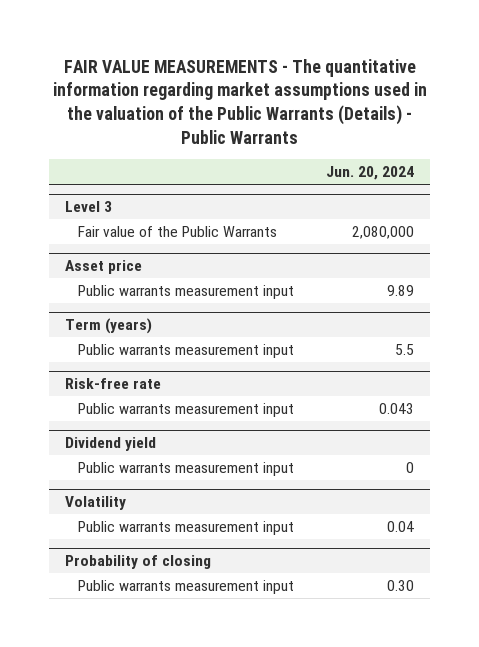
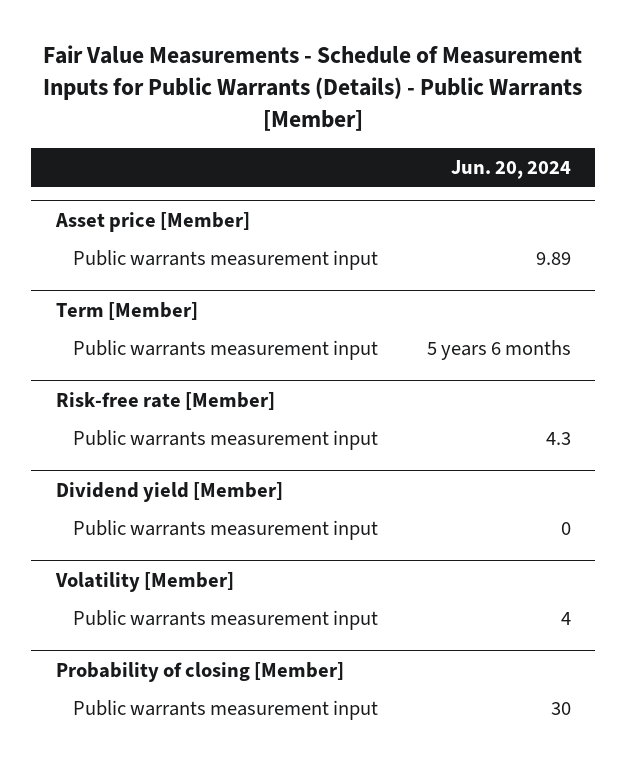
- FAIR VALUE MEASUREMENTS - The quantitative information regarding market assumptions used in the valuation of the Public Warrants (Details) - Public Warrants
+ Fair Value Measurements - Schedule of Measurement Inputs for Public Warrants (Details) - Public Warrants [Member]
- Level 3
- Fair value of the Public Warrants | 2,080,000
- Asset price
+ Asset price [Member]
- Term (years)
- Public warrants measurement input | 5.5
- Risk-free rate
- Public warrants measurement input | 0.043
- Dividend yield
+ Term [Member]
+ Public warrants measurement input | 5 years 6 months
+ Risk-free rate [Member]
+ Public warrants measurement input | 4.3
+ Dividend yield [Member]
- Volatility
- Public warrants measurement input | 0.04
- Probability of closing
- Public warrants measurement input | 0.30
+ Volatility [Member]
+ Public warrants measurement input | 4
+ Probability of closing [Member]
+ Public warrants measurement input | 30

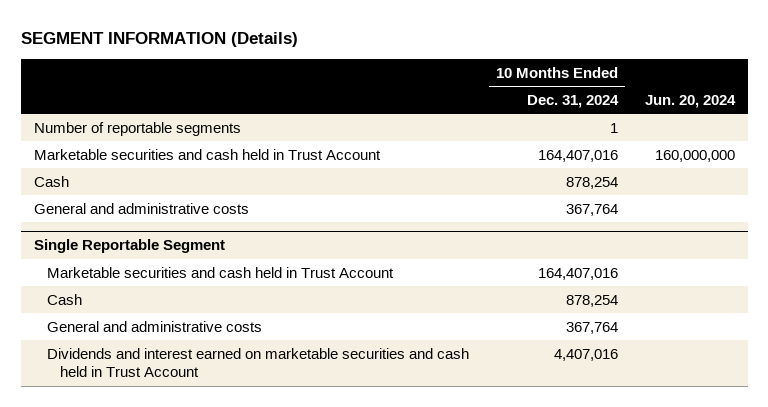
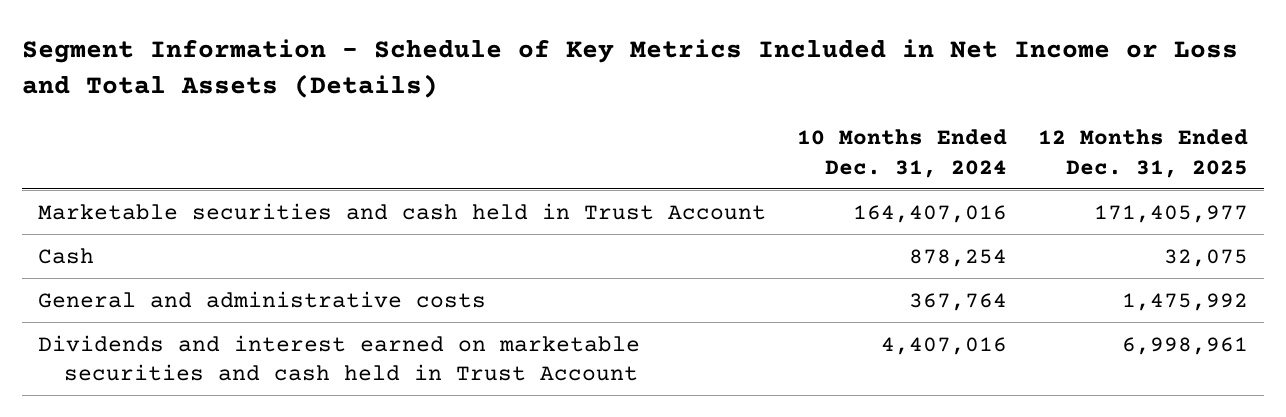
- SEGMENT INFORMATION (Details)
+ Segment Information - Schedule of Key Metrics Included in Net Income or Loss and Total Assets (Details)
- | 10 Months Ended Dec. 31, 2024 | Jun. 20, 2024
+ | 10 Months Ended Dec. 31, 2024 | 12 Months Ended Dec. 31, 2025
- Number of reportable segments | 1 |
- Single Reportable Segment
- Marketable securities and cash held in Trust Account | 164,407,016 |
- Cash | 878,254 |
- General and administrative costs | 367,764 |

